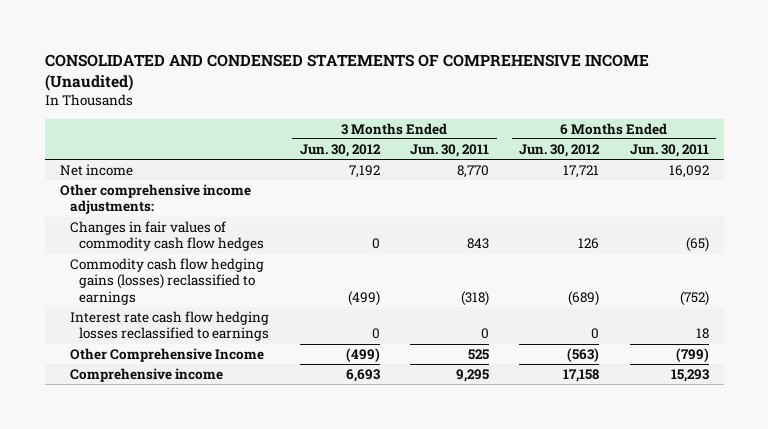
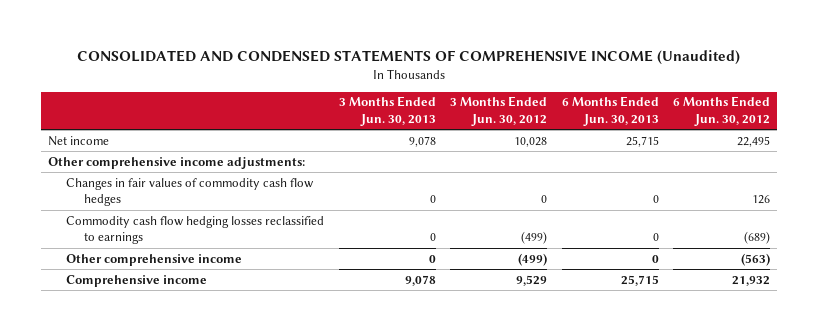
- | 3 Months Ended Jun. 30, 2012 | 3 Months Ended Jun. 30, 2011 | 6 Months Ended Jun. 30, 2012 | 6 Months Ended Jun. 30, 2011
+ | 3 Months Ended Jun. 30, 2013 | 3 Months Ended Jun. 30, 2012 | 6 Months Ended Jun. 30, 2013 | 6 Months Ended Jun. 30, 2012
- Net income | 7,192 | 8,770 | 17,721 | 16,092
+ Net income | 9,078 | 10,028 | 25,715 | 22,495
- Commodity cash flow hedging gains (losses) reclassified to earnings | (499) | (318) | (689) | (752)
- Interest rate cash flow hedging losses reclassified to earnings | 0 | 0 | 0 | 18
- Other Comprehensive Income | (499) | 525 | (563) | (799)
- Comprehensive income | 6,693 | 9,295 | 17,158 | 15,293
+ Commodity cash flow hedging losses reclassified to earnings | 0 | (499) | 0 | (689)
+ Other comprehensive income | 0 | (499) | 0 | (563)
+ Comprehensive income | 9,078 | 9,529 | 25,715 | 21,932

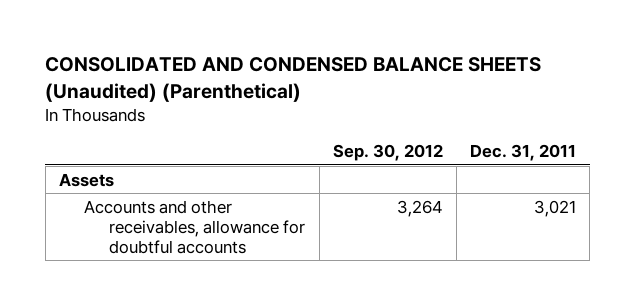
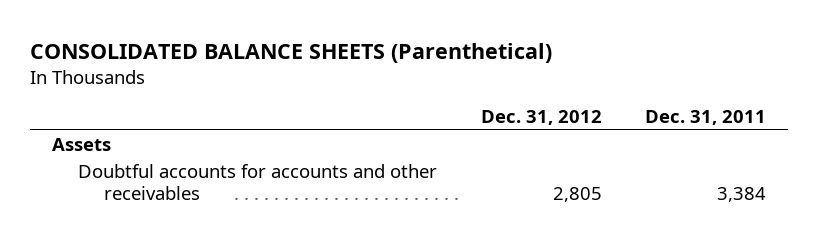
- CONSOLIDATED AND CONDENSED BALANCE SHEETS (Unaudited) (Parenthetical)
+ CONSOLIDATED BALANCE SHEETS (Parenthetical)
- | Sep. 30, 2012 | Dec. 31, 2011
+ | Dec. 31, 2012 | Dec. 31, 2011
- Accounts and other receivables, allowance for doubtful accounts | 3,264 | 3,021
+ Doubtful accounts for accounts and other receivables | 2,805 | 3,384

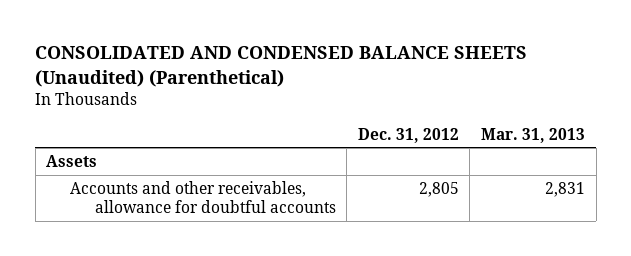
- CONSOLIDATED BALANCE SHEETS (Parenthetical)
+ CONSOLIDATED AND CONDENSED BALANCE SHEETS (Unaudited) (Parenthetical)
- | Dec. 31, 2012 | Dec. 31, 2011
+ | Dec. 31, 2012 | Mar. 31, 2013
- Doubtful accounts for accounts and other receivables | 2,805 | 3,384
+ Accounts and other receivables, allowance for doubtful accounts | 2,805 | 2,831

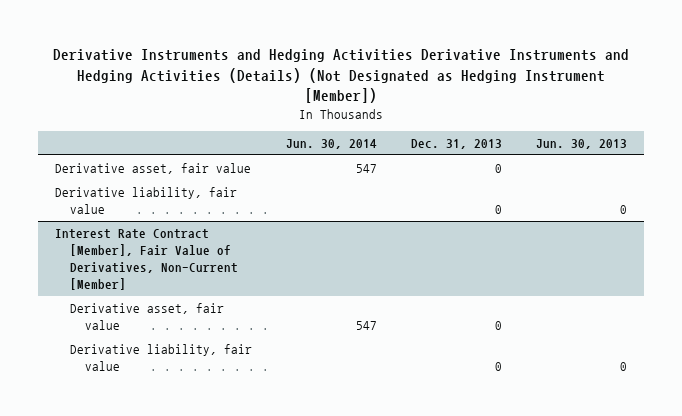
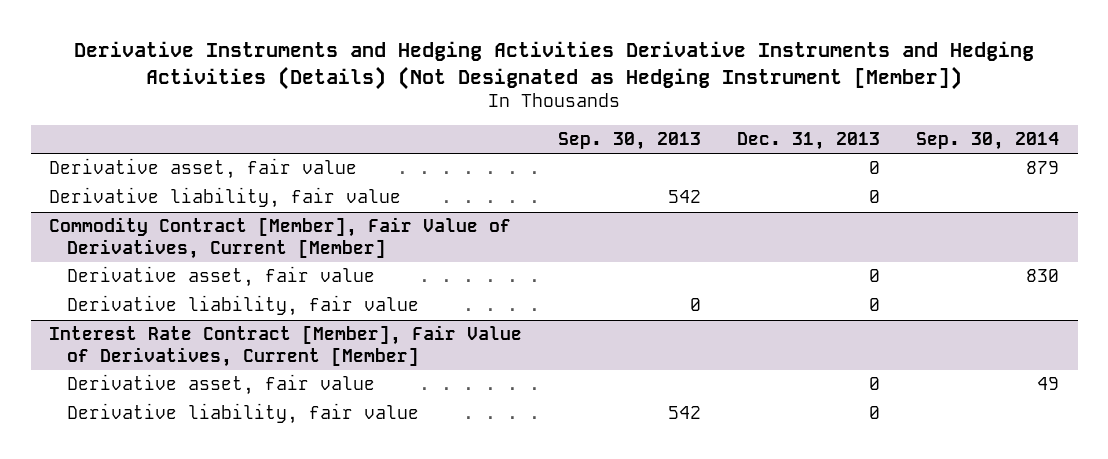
- | Jun. 30, 2014 | Dec. 31, 2013 | Jun. 30, 2013
+ | Sep. 30, 2013 | Dec. 31, 2013 | Sep. 30, 2014
- Interest Rate Contract [Member], Fair Value of Derivatives, Non-Current [Member]
+ Commodity Contract [Member], Fair Value of Derivatives, Current [Member]
+ Interest Rate Contract [Member], Fair Value of Derivatives, Current [Member]
+ Derivative asset, fair value | | 0 | 49
+ Derivative liability, fair value | 542 | 0 |

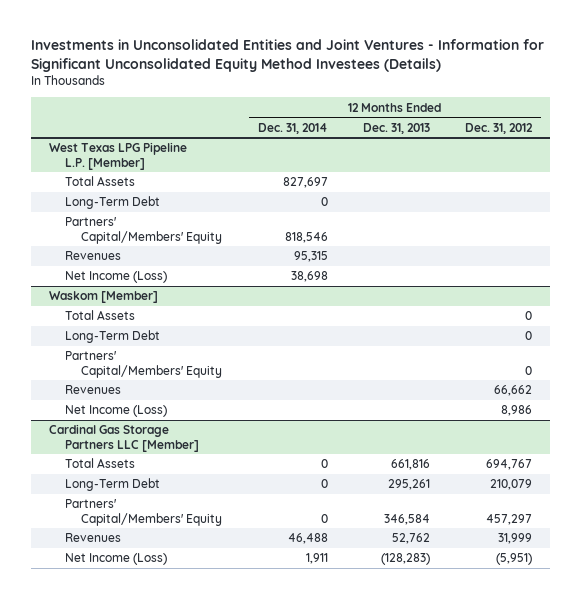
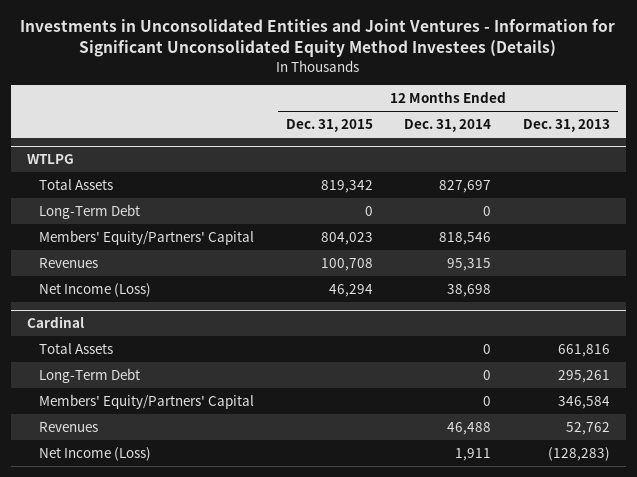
- | 12 Months Ended Dec. 31, 2014 | 12 Months Ended Dec. 31, 2013 | 12 Months Ended Dec. 31, 2012
+ | 12 Months Ended Dec. 31, 2015 | 12 Months Ended Dec. 31, 2014 | 12 Months Ended Dec. 31, 2013
- West Texas LPG Pipeline L.P. [Member]
+ WTLPG
- Partners' Capital/Members' Equity | 818,546 | |
+ Members' Equity/Partners' Capital | 804,023 | 818,546 |
- Waskom [Member]
- Total Assets | | | 0
- Long-Term Debt | | | 0
- Partners' Capital/Members' Equity | | | 0
- Revenues | | | 66,662
- Net Income (Loss) | | | 8,986
- Cardinal Gas Storage Partners LLC [Member]
+ Cardinal
- Partners' Capital/Members' Equity | 0 | 346,584 | 457,297
+ Members' Equity/Partners' Capital | | 0 | 346,584

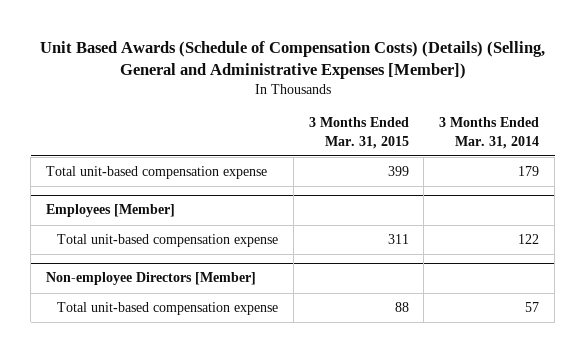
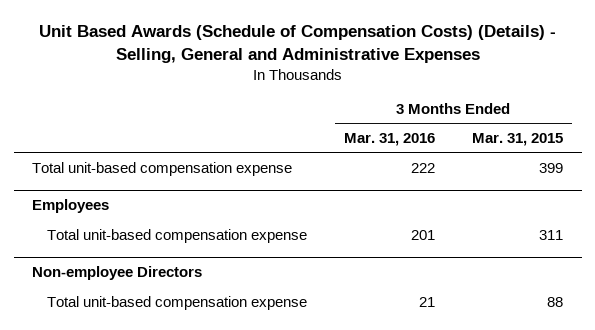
- Unit Based Awards (Schedule of Compensation Costs) (Details) (Selling, General and Administrative Expenses [Member])
+ Unit Based Awards (Schedule of Compensation Costs) (Details) - Selling, General and Administrative Expenses
- | 3 Months Ended Mar. 31, 2015 | 3 Months Ended Mar. 31, 2014
+ | 3 Months Ended Mar. 31, 2016 | 3 Months Ended Mar. 31, 2015
- Employees [Member]
+ Employees
- Non-employee Directors [Member]
+ Non-employee Directors

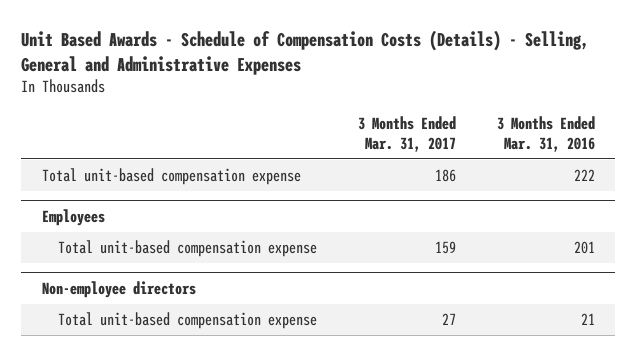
- Unit Based Awards (Schedule of Compensation Costs) (Details) - Selling, General and Administrative Expenses
+ Unit Based Awards - Schedule of Compensation Costs (Details) - Selling, General and Administrative Expenses
- | 3 Months Ended Mar. 31, 2016 | 3 Months Ended Mar. 31, 2015
+ | 3 Months Ended Mar. 31, 2017 | 3 Months Ended Mar. 31, 2016
- Non-employee Directors
+ Non-employee directors

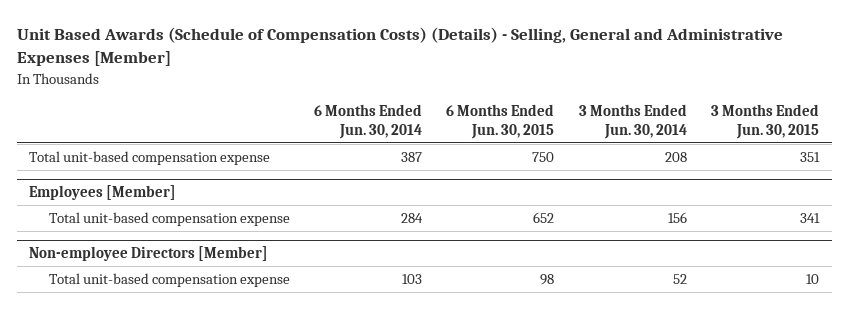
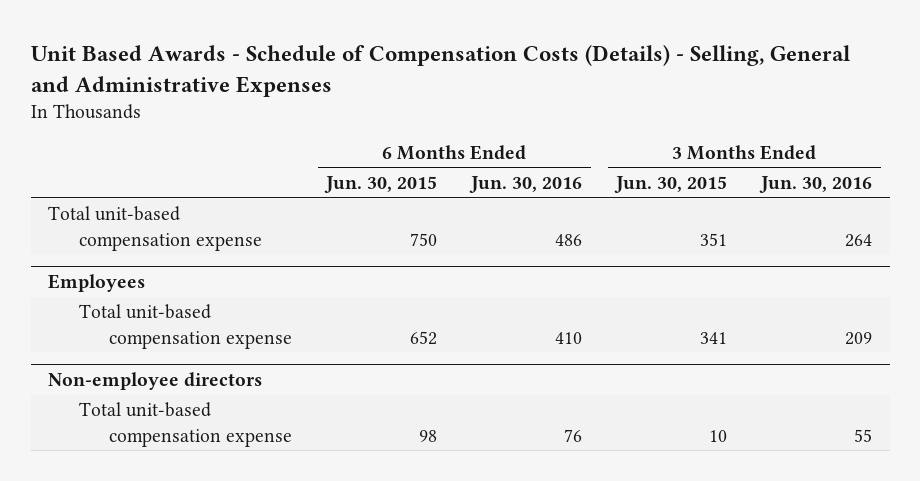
- Unit Based Awards (Schedule of Compensation Costs) (Details) - Selling, General and Administrative Expenses [Member]
+ Unit Based Awards - Schedule of Compensation Costs (Details) - Selling, General and Administrative Expenses
- | 6 Months Ended Jun. 30, 2014 | 6 Months Ended Jun. 30, 2015 | 3 Months Ended Jun. 30, 2014 | 3 Months Ended Jun. 30, 2015
+ | 6 Months Ended Jun. 30, 2015 | 6 Months Ended Jun. 30, 2016 | 3 Months Ended Jun. 30, 2015 | 3 Months Ended Jun. 30, 2016
- Employees [Member]
+ Employees
- Non-employee Directors [Member]
+ Non-employee directors

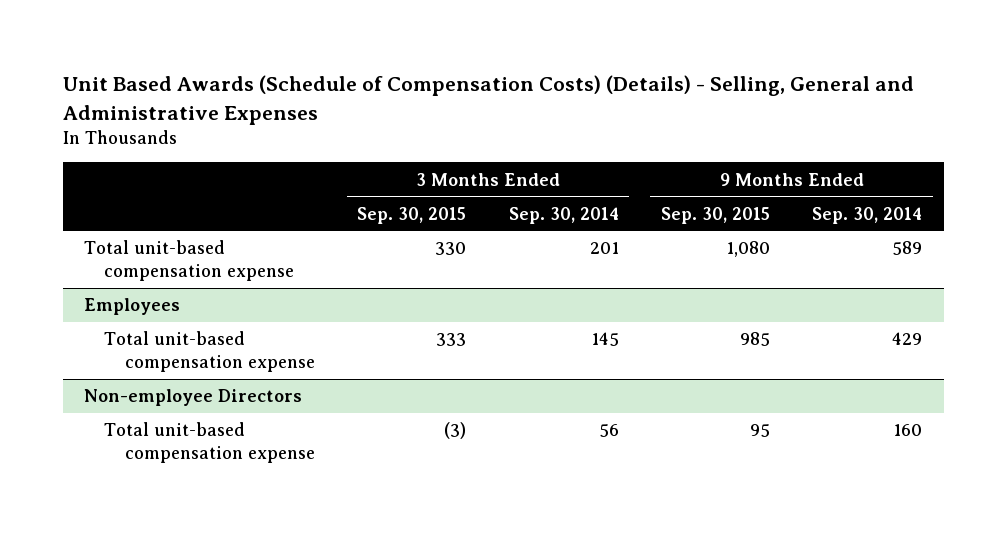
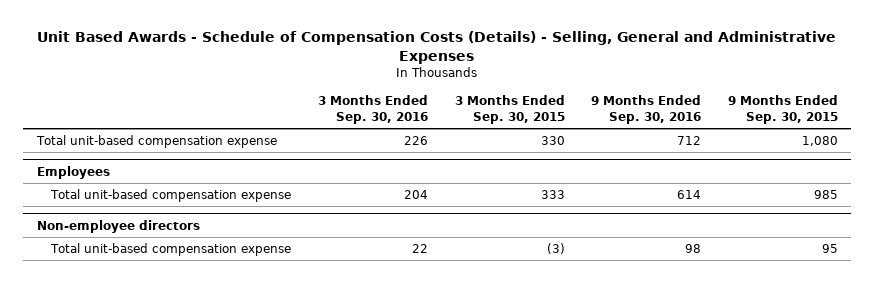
- Unit Based Awards (Schedule of Compensation Costs) (Details) - Selling, General and Administrative Expenses
+ Unit Based Awards - Schedule of Compensation Costs (Details) - Selling, General and Administrative Expenses
- | 3 Months Ended Sep. 30, 2015 | 3 Months Ended Sep. 30, 2014 | 9 Months Ended Sep. 30, 2015 | 9 Months Ended Sep. 30, 2014
+ | 3 Months Ended Sep. 30, 2016 | 3 Months Ended Sep. 30, 2015 | 9 Months Ended Sep. 30, 2016 | 9 Months Ended Sep. 30, 2015
- Non-employee Directors
+ Non-employee directors

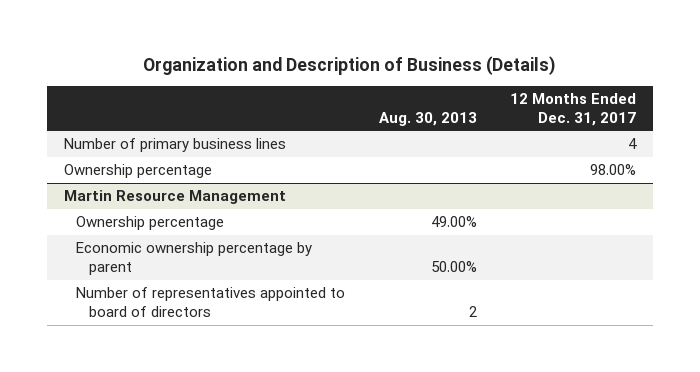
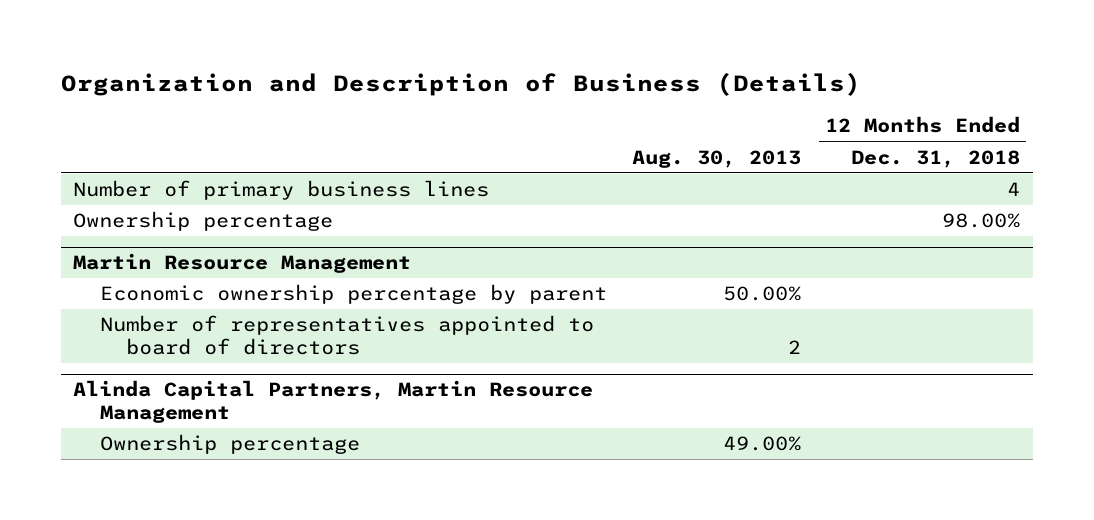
- | Aug. 30, 2013 | 12 Months Ended Dec. 31, 2017
+ | Aug. 30, 2013 | 12 Months Ended Dec. 31, 2018
@ Martin Resource Management
- Ownership percentage | 49.00% |
+ Alinda Capital Partners, Martin Resource Management
+ Ownership percentage | 49.00% |

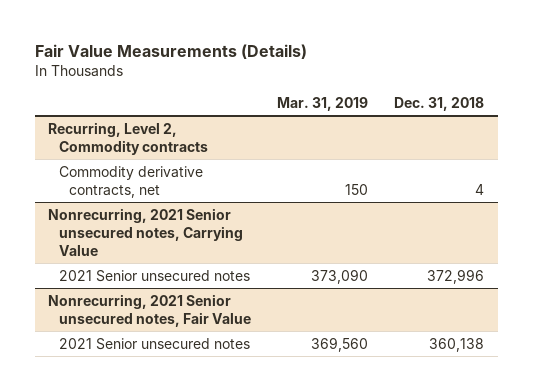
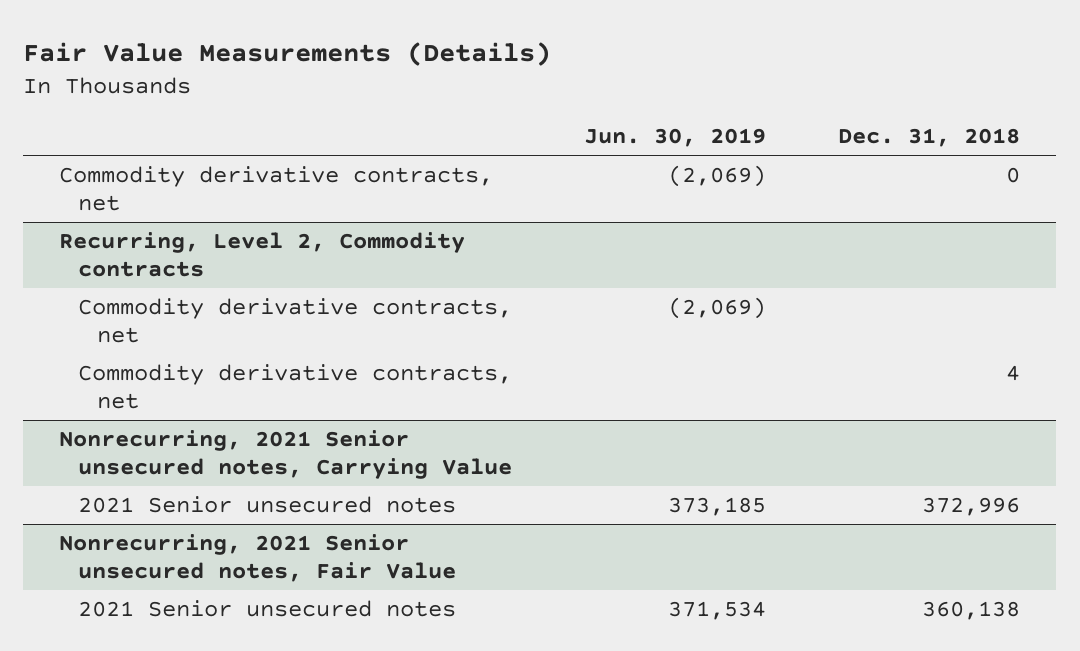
- | Mar. 31, 2019 | Dec. 31, 2018
+ | Jun. 30, 2019 | Dec. 31, 2018
+ Commodity derivative contracts, net | (2,069) | 0
@ Recurring, Level 2, Commodity contracts
+ Commodity derivative contracts, net | (2,069) |

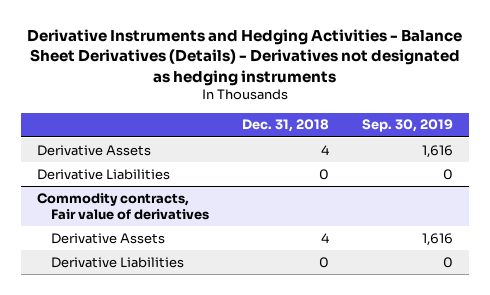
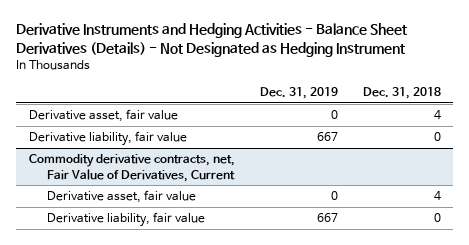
- Derivative Instruments and Hedging Activities - Balance Sheet Derivatives (Details) - Derivatives not designated as hedging instruments
+ Derivative Instruments and Hedging Activities - Balance Sheet Derivatives (Details) - Not Designated as Hedging Instrument
- | Dec. 31, 2018 | Sep. 30, 2019
+ | Dec. 31, 2019 | Dec. 31, 2018
- Derivative Assets | 4 | 1,616
- Derivative Liabilities | 0 | 0
- Commodity contracts, Fair value of derivatives
- Derivative Assets | 4 | 1,616
- Derivative Liabilities | 0 | 0
+ Derivative asset, fair value | 0 | 4
+ Derivative liability, fair value | 667 | 0
+ Commodity derivative contracts, net, Fair Value of Derivatives, Current
+ Derivative asset, fair value | 0 | 4
+ Derivative liability, fair value | 667 | 0

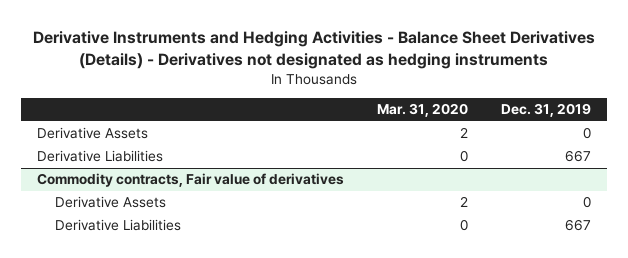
- Derivative Instruments and Hedging Activities - Balance Sheet Derivatives (Details) - Not Designated as Hedging Instrument
+ Derivative Instruments and Hedging Activities - Balance Sheet Derivatives (Details) - Derivatives not designated as hedging instruments
- | Dec. 31, 2019 | Dec. 31, 2018
+ | Mar. 31, 2020 | Dec. 31, 2019
- Derivative asset, fair value | 0 | 4
- Derivative liability, fair value | 667 | 0
- Commodity derivative contracts, net, Fair Value of Derivatives, Current
- Derivative asset, fair value | 0 | 4
- Derivative liability, fair value | 667 | 0
+ Derivative Assets | 2 | 0
+ Derivative Liabilities | 0 | 667
+ Commodity contracts, Fair value of derivatives
+ Derivative Assets | 2 | 0
+ Derivative Liabilities | 0 | 667

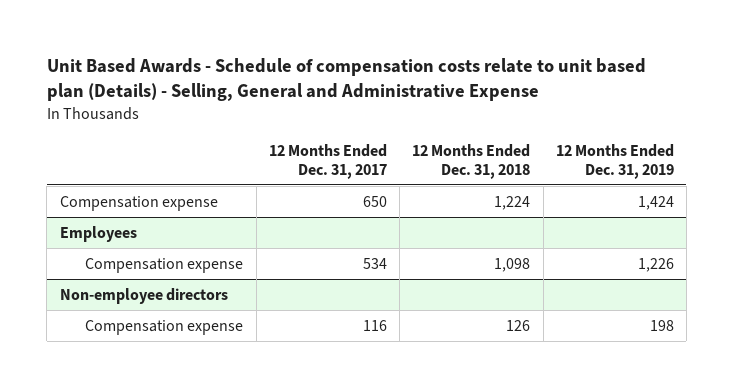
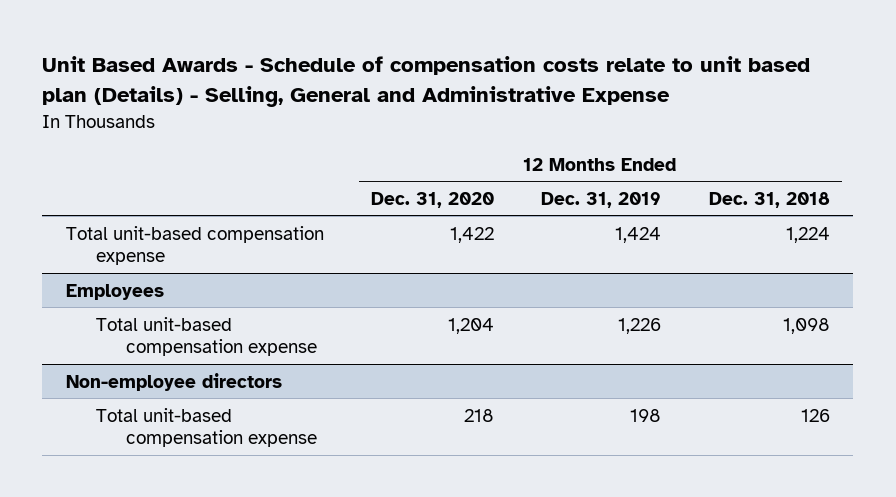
- | 12 Months Ended Dec. 31, 2017 | 12 Months Ended Dec. 31, 2018 | 12 Months Ended Dec. 31, 2019
+ | 12 Months Ended Dec. 31, 2020 | 12 Months Ended Dec. 31, 2019 | 12 Months Ended Dec. 31, 2018
- Compensation expense | 650 | 1,224 | 1,424
+ Total unit-based compensation expense | 1,422 | 1,424 | 1,224
@ Employees
- Compensation expense | 534 | 1,098 | 1,226
+ Total unit-based compensation expense | 1,204 | 1,226 | 1,098
@ Non-employee directors
- Compensation expense | 116 | 126 | 198
+ Total unit-based compensation expense | 218 | 198 | 126

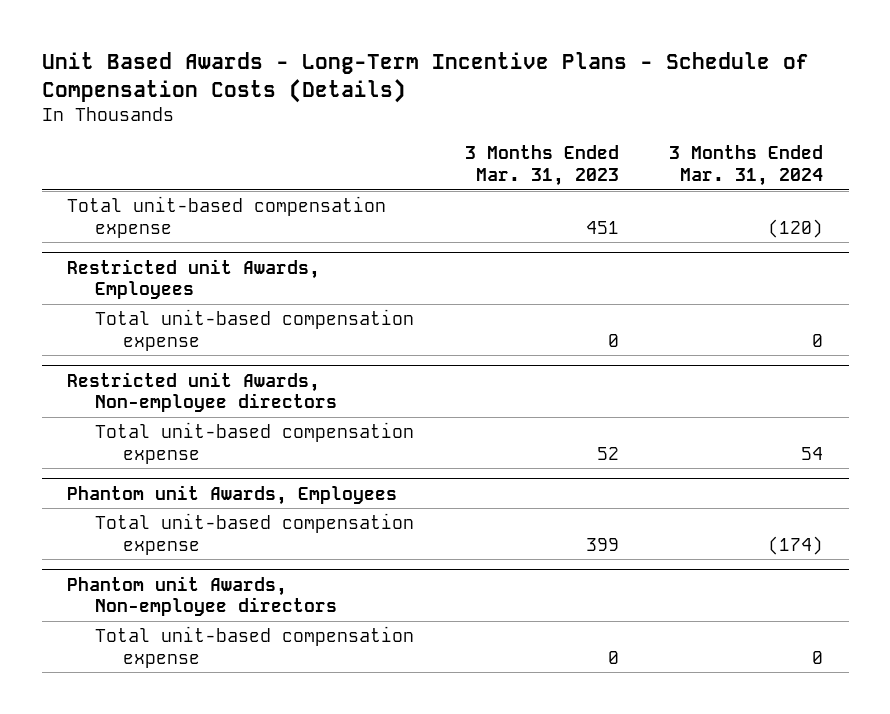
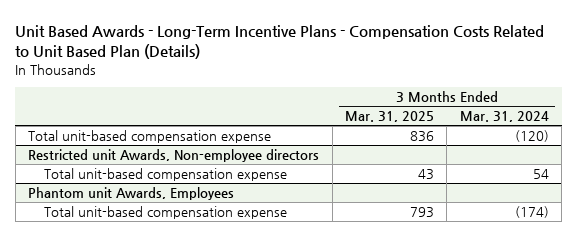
- Unit Based Awards - Long-Term Incentive Plans - Schedule of Compensation Costs (Details)
+ Unit Based Awards - Long-Term Incentive Plans - Compensation Costs Related to Unit Based Plan (Details)
- | 3 Months Ended Mar. 31, 2023 | 3 Months Ended Mar. 31, 2024
+ | 3 Months Ended Mar. 31, 2025 | 3 Months Ended Mar. 31, 2024
- Restricted unit Awards, Employees
- Total unit-based compensation expense | 0 | 0
- Phantom unit Awards, Non-employee directors
- Total unit-based compensation expense | 0 | 0

